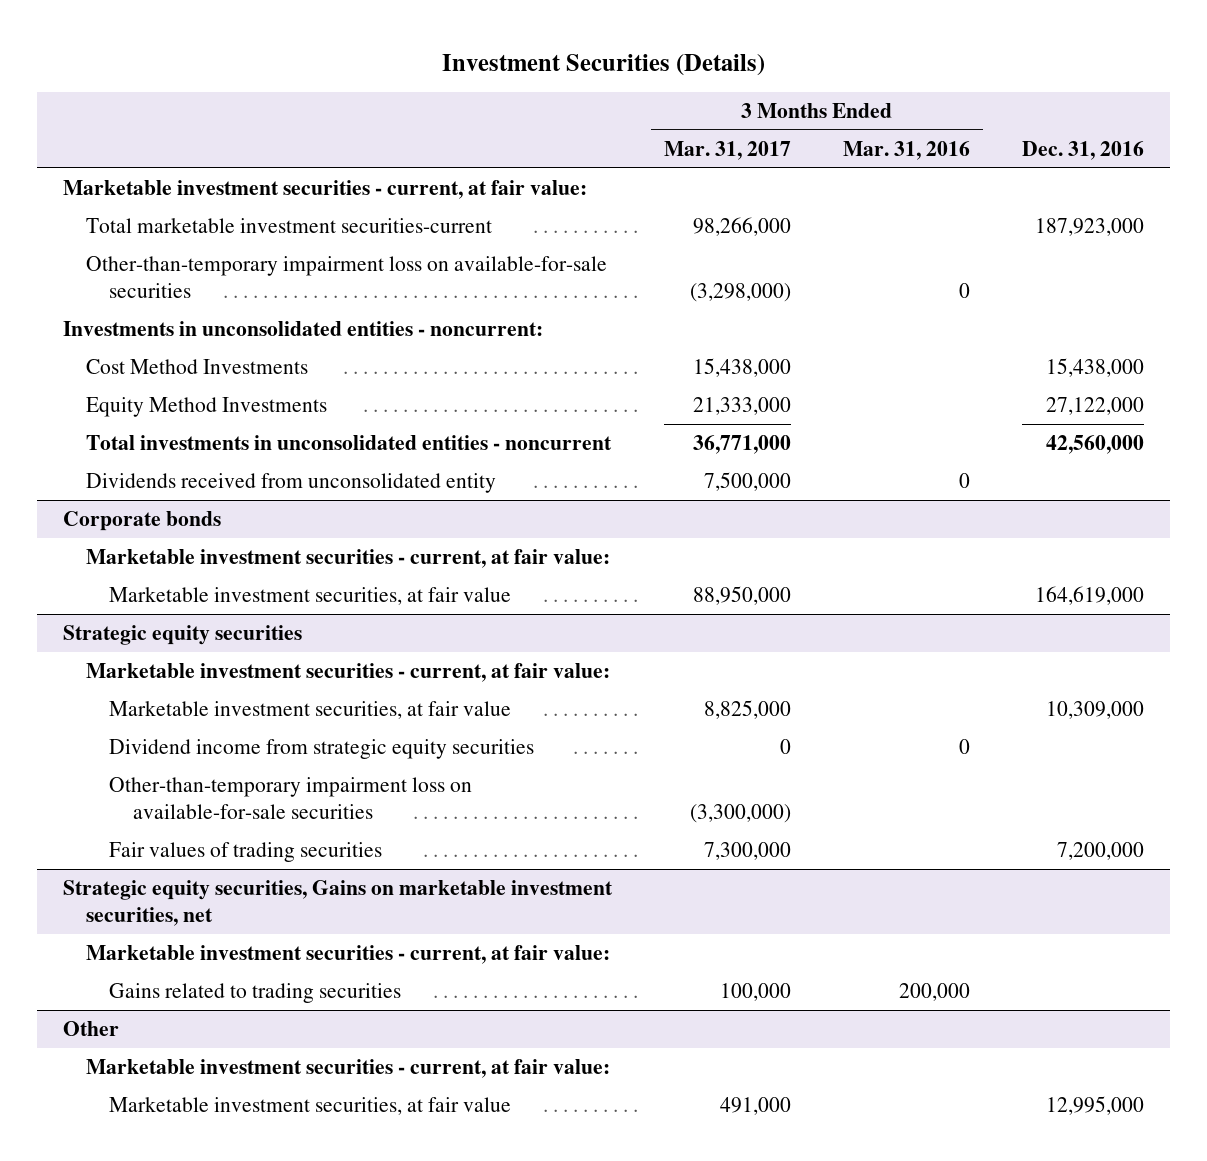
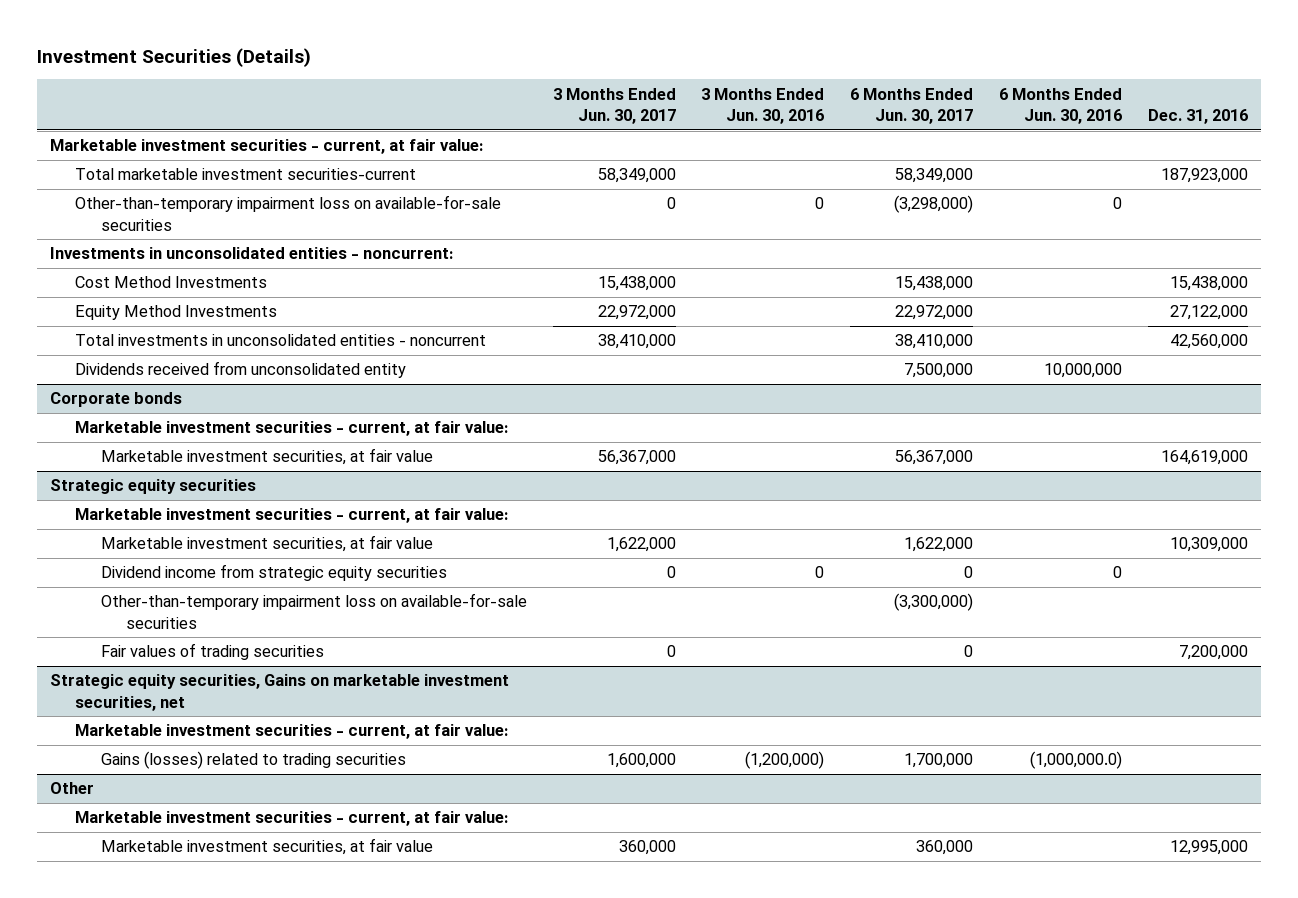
- | 3 Months Ended Mar. 31, 2017 | 3 Months Ended Mar. 31, 2016 | Dec. 31, 2016
+ | 3 Months Ended Jun. 30, 2017 | 3 Months Ended Jun. 30, 2016 | 6 Months Ended Jun. 30, 2017 | 6 Months Ended Jun. 30, 2016 | Dec. 31, 2016
@ Strategic equity securities, Gains on marketable investment securities, net
- Gains related to trading securities | 100,000 | 200,000 |
+ Gains (losses) related to trading securities | 1,600,000 | (1,200,000) | 1,700,000 | (1,000,000.0) |

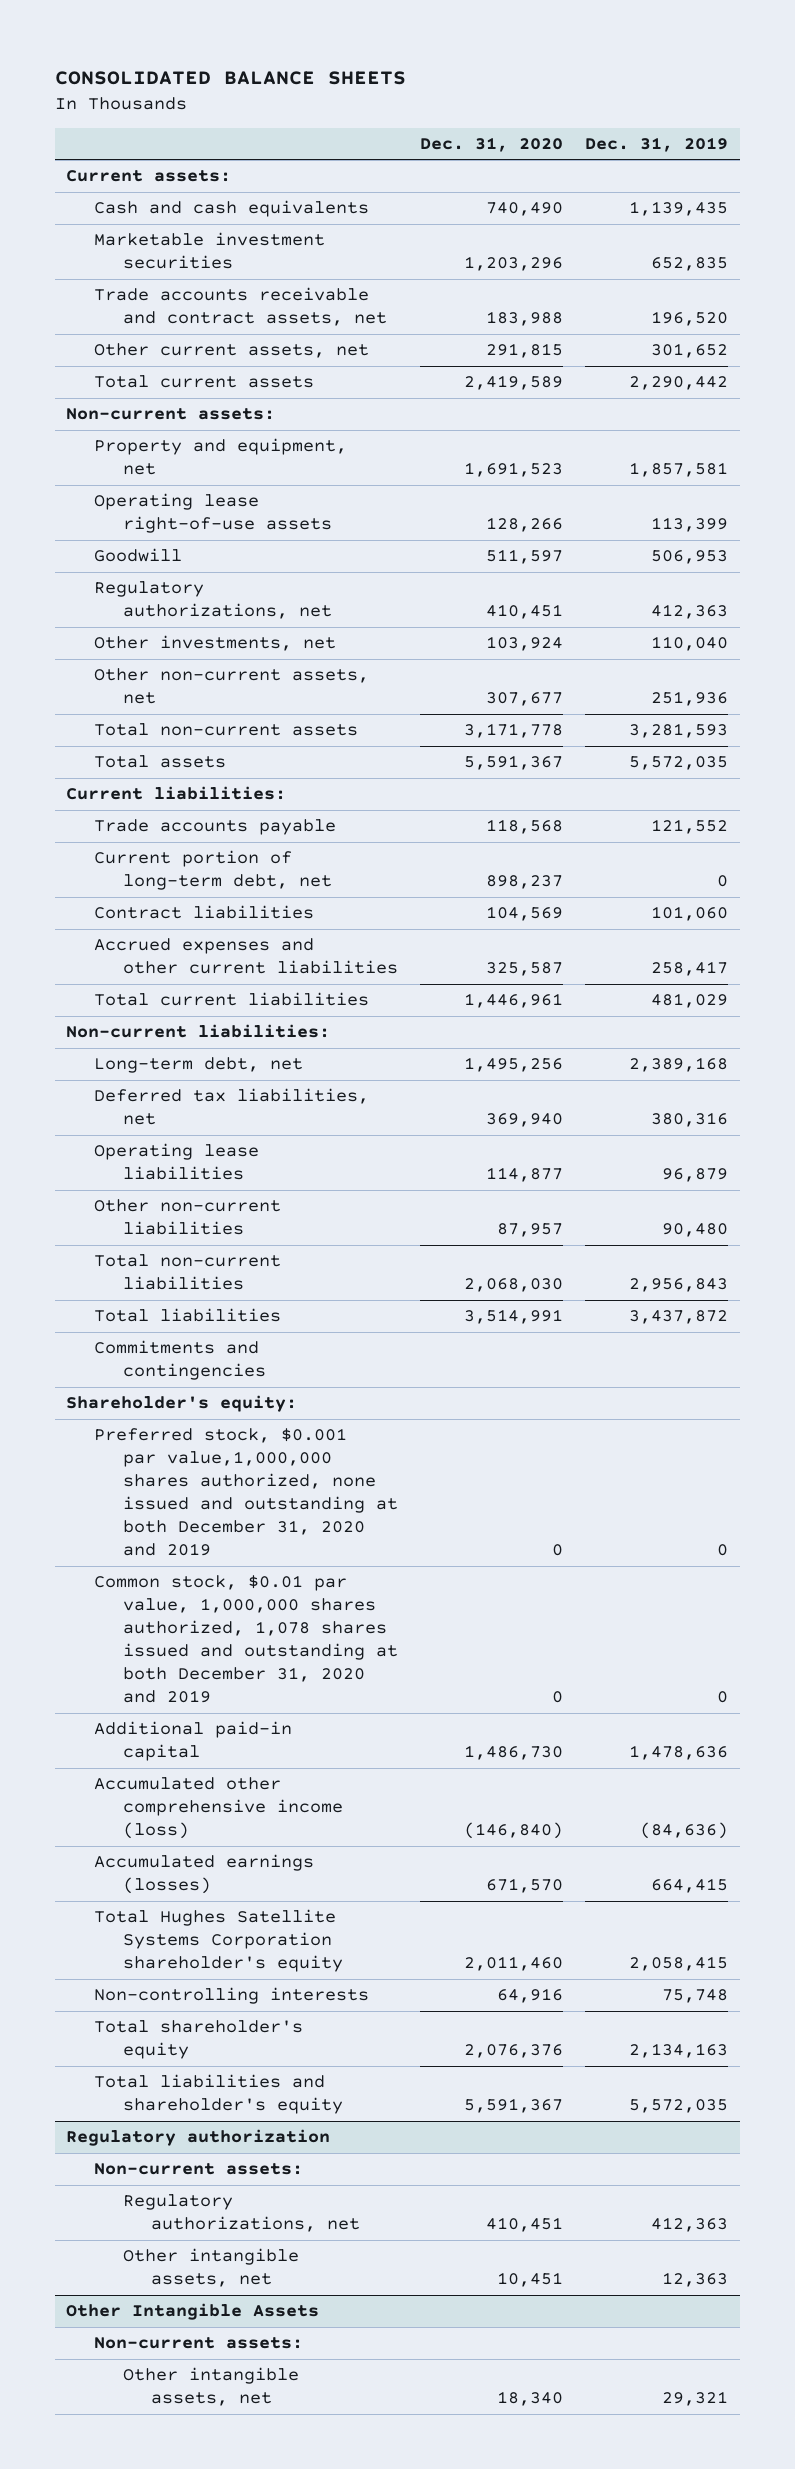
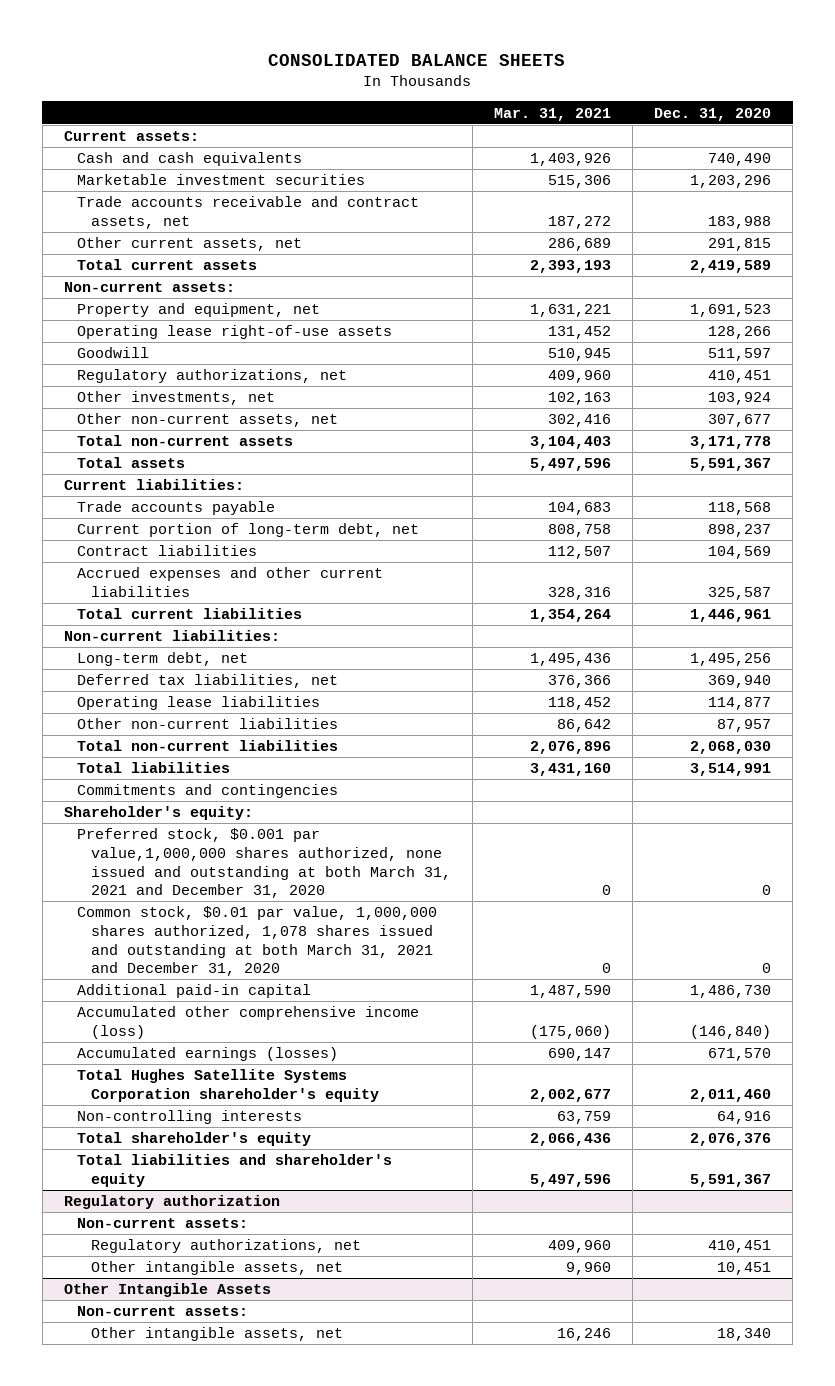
- | Dec. 31, 2020 | Dec. 31, 2019
+ | Mar. 31, 2021 | Dec. 31, 2020
- Preferred stock, $0.001 par value,1,000,000 shares authorized, none issued and outstanding at both December 31, 2020 and 2019 | 0 | 0
- Common stock, $0.01 par value, 1,000,000 shares authorized, 1,078 shares issued and outstanding at both December 31, 2020 and 2019 | 0 | 0
+ Preferred stock, $0.001 par value,1,000,000 shares authorized, none issued and outstanding at both March 31, 2021 and December 31, 2020 | 0 | 0
+ Common stock, $0.01 par value, 1,000,000 shares authorized, 1,078 shares issued and outstanding at both March 31, 2021 and December 31, 2020 | 0 | 0

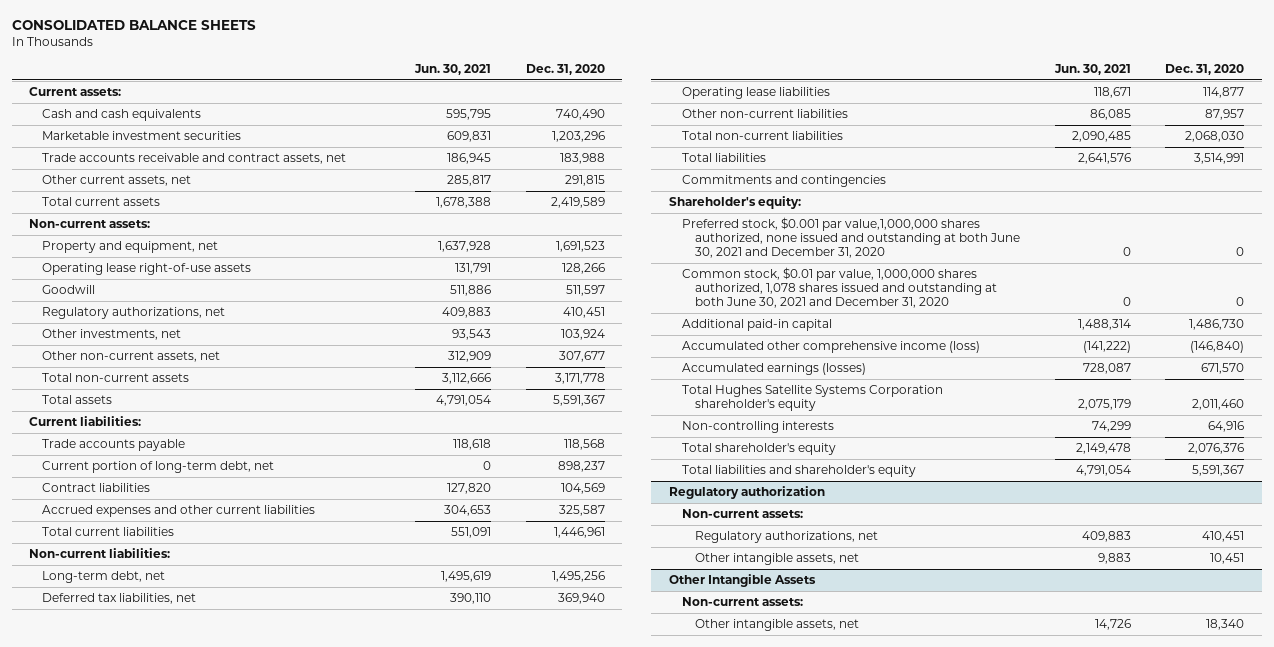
- | Mar. 31, 2021 | Dec. 31, 2020
+ | Jun. 30, 2021 | Dec. 31, 2020
- Preferred stock, $0.001 par value,1,000,000 shares authorized, none issued and outstanding at both March 31, 2021 and December 31, 2020 | 0 | 0
- Common stock, $0.01 par value, 1,000,000 shares authorized, 1,078 shares issued and outstanding at both March 31, 2021 and December 31, 2020 | 0 | 0
+ Preferred stock, $0.001 par value,1,000,000 shares authorized, none issued and outstanding at both June 30, 2021 and December 31, 2020 | 0 | 0
+ Common stock, $0.01 par value, 1,000,000 shares authorized, 1,078 shares issued and outstanding at both June 30, 2021 and December 31, 2020 | 0 | 0

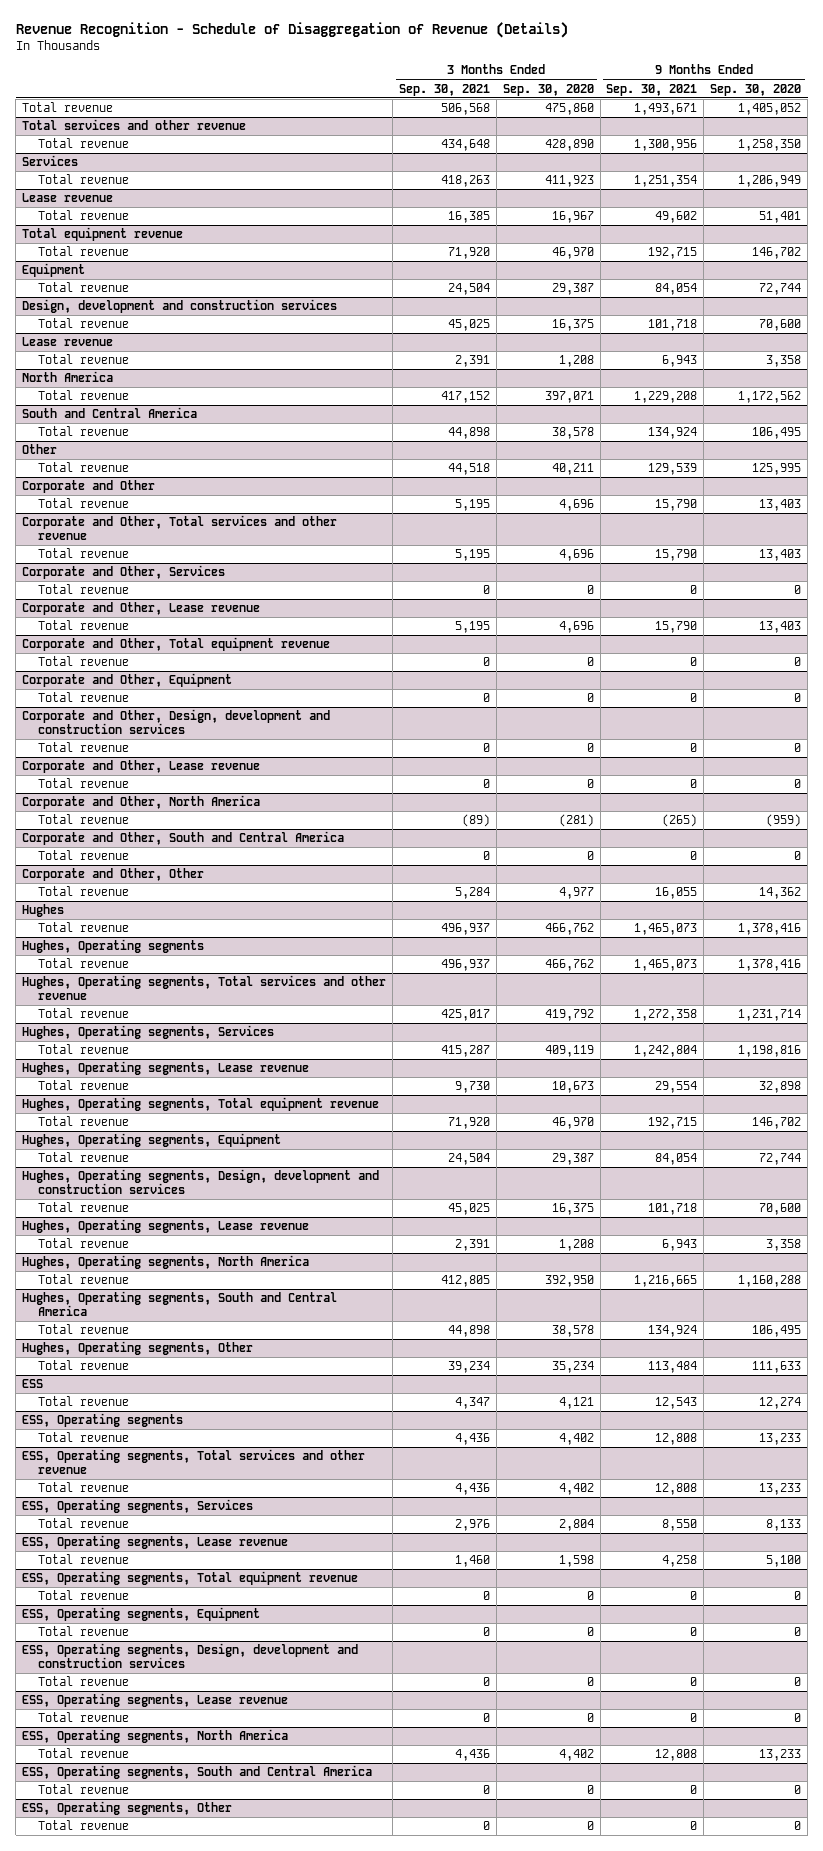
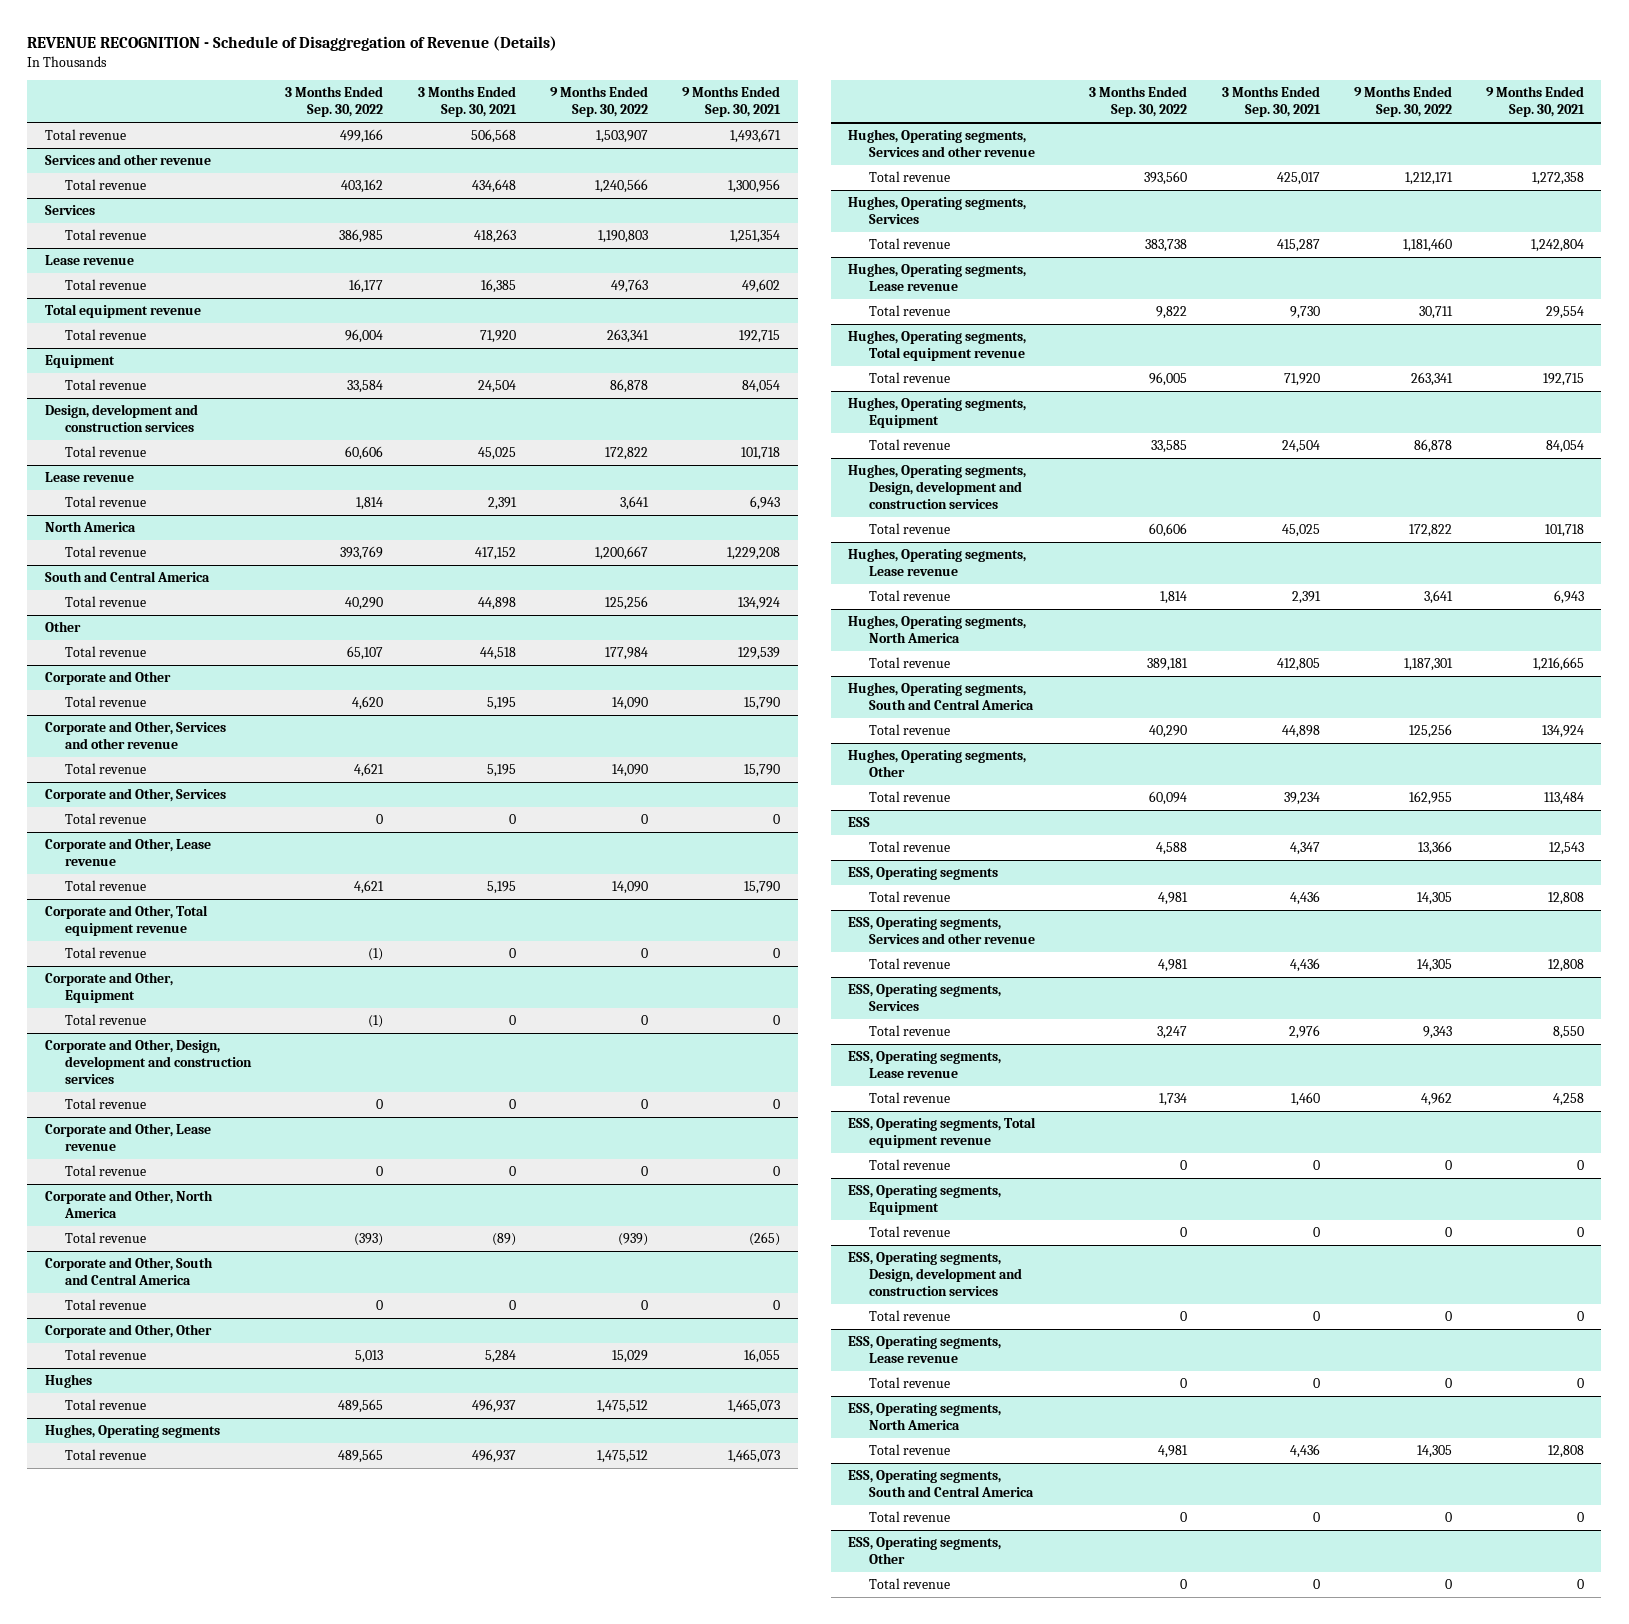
- Revenue Recognition - Schedule of Disaggregation of Revenue (Details)
+ REVENUE RECOGNITION - Schedule of Disaggregation of Revenue (Details)
- | 3 Months Ended Sep. 30, 2021 | 3 Months Ended Sep. 30, 2020 | 9 Months Ended Sep. 30, 2021 | 9 Months Ended Sep. 30, 2020
+ | 3 Months Ended Sep. 30, 2022 | 3 Months Ended Sep. 30, 2021 | 9 Months Ended Sep. 30, 2022 | 9 Months Ended Sep. 30, 2021
- Total services and other revenue
+ Services and other revenue
- Corporate and Other, Total services and other revenue
+ Corporate and Other, Services and other revenue
- Hughes, Operating segments, Total services and other revenue
+ Hughes, Operating segments, Services and other revenue
- ESS, Operating segments, Total services and other revenue
+ ESS, Operating segments, Services and other revenue

